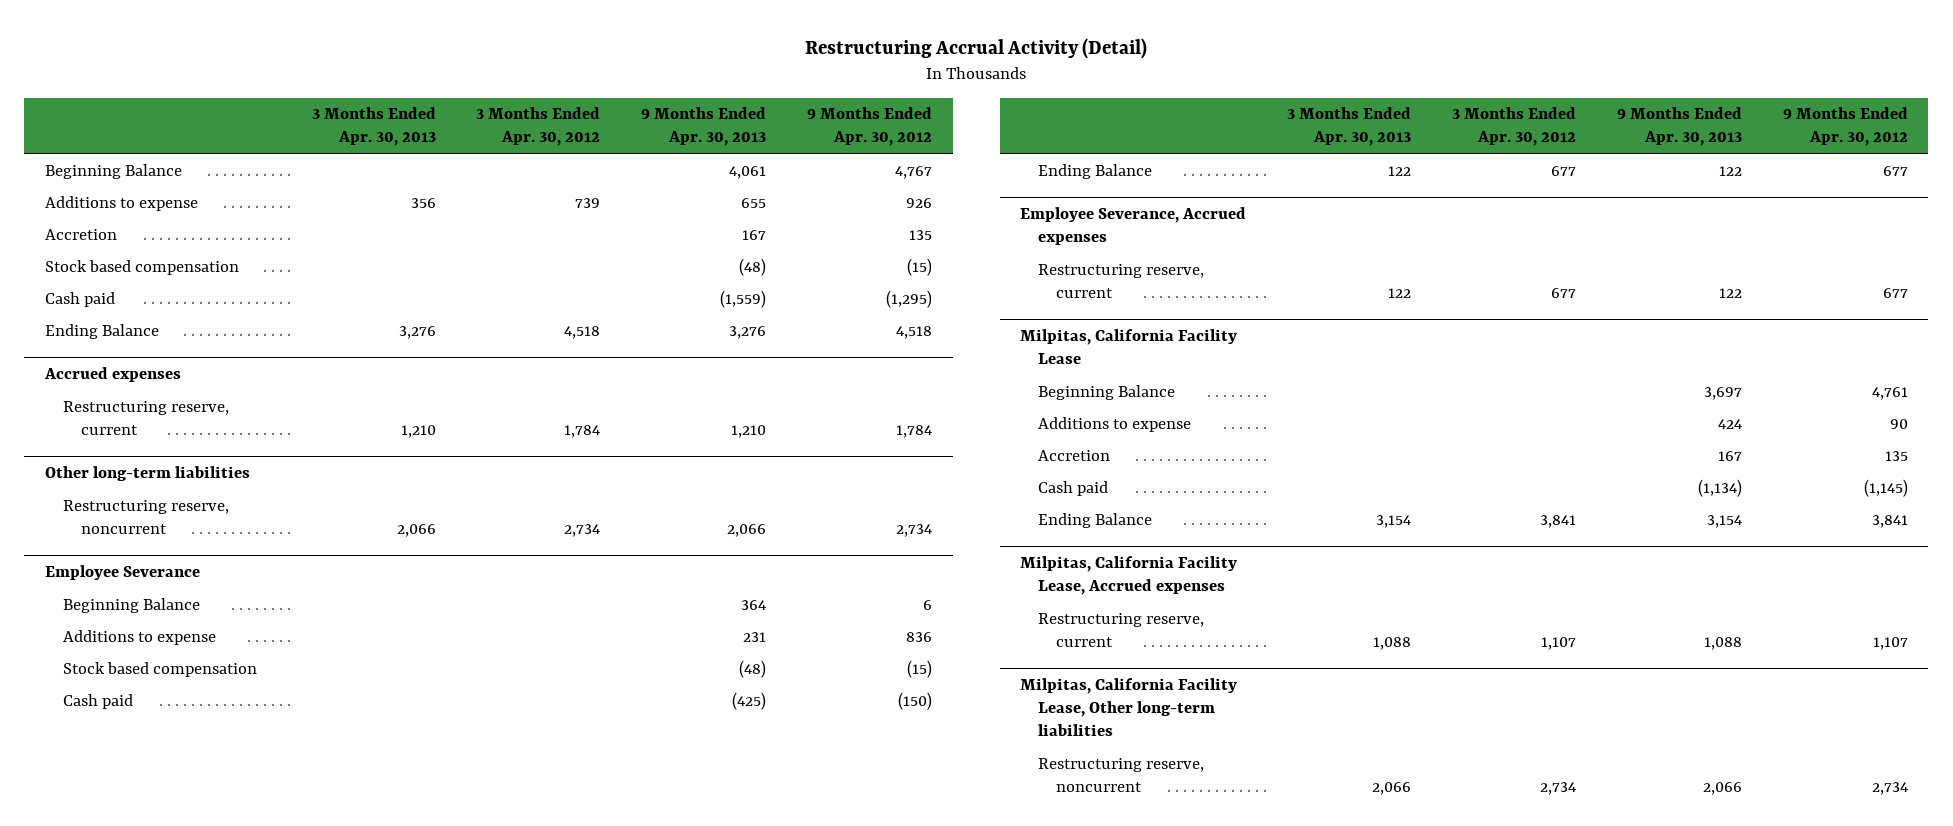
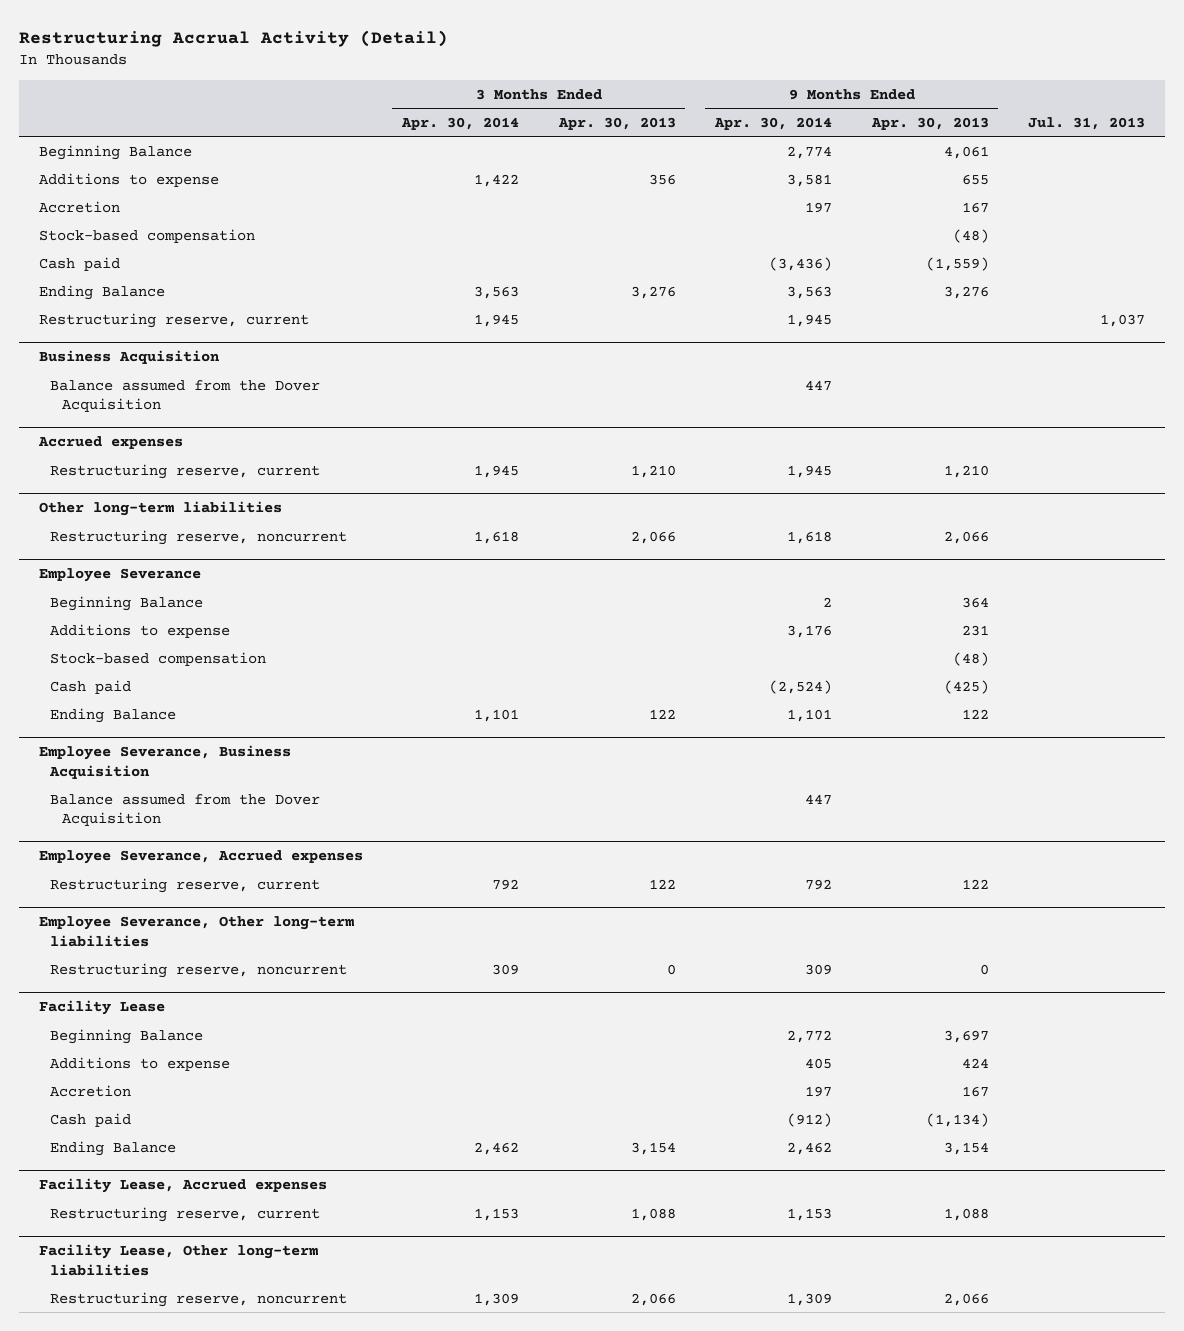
- | 3 Months Ended Apr. 30, 2013 | 3 Months Ended Apr. 30, 2012 | 9 Months Ended Apr. 30, 2013 | 9 Months Ended Apr. 30, 2012
+ | 3 Months Ended Apr. 30, 2014 | 3 Months Ended Apr. 30, 2013 | 9 Months Ended Apr. 30, 2014 | 9 Months Ended Apr. 30, 2013 | Jul. 31, 2013
- Stock based compensation | | | (48) | (15)
+ Stock-based compensation | | | | (48) |
+ Restructuring reserve, current | 1,945 | | 1,945 | | 1,037
+ Business Acquisition
+ Balance assumed from the Dover Acquisition | | | 447 | |
@ Employee Severance
- Stock based compensation | | | (48) | (15)
+ Stock-based compensation | | | | (48) |
+ Employee Severance, Business Acquisition
+ Balance assumed from the Dover Acquisition | | | 447 | |
- Milpitas, California Facility Lease
+ Employee Severance, Other long-term liabilities
+ Restructuring reserve, noncurrent | 309 | 0 | 309 | 0 |
+ Facility Lease
- Milpitas, California Facility Lease, Accrued expenses
+ Facility Lease, Accrued expenses
- Milpitas, California Facility Lease, Other long-term liabilities
+ Facility Lease, Other long-term liabilities

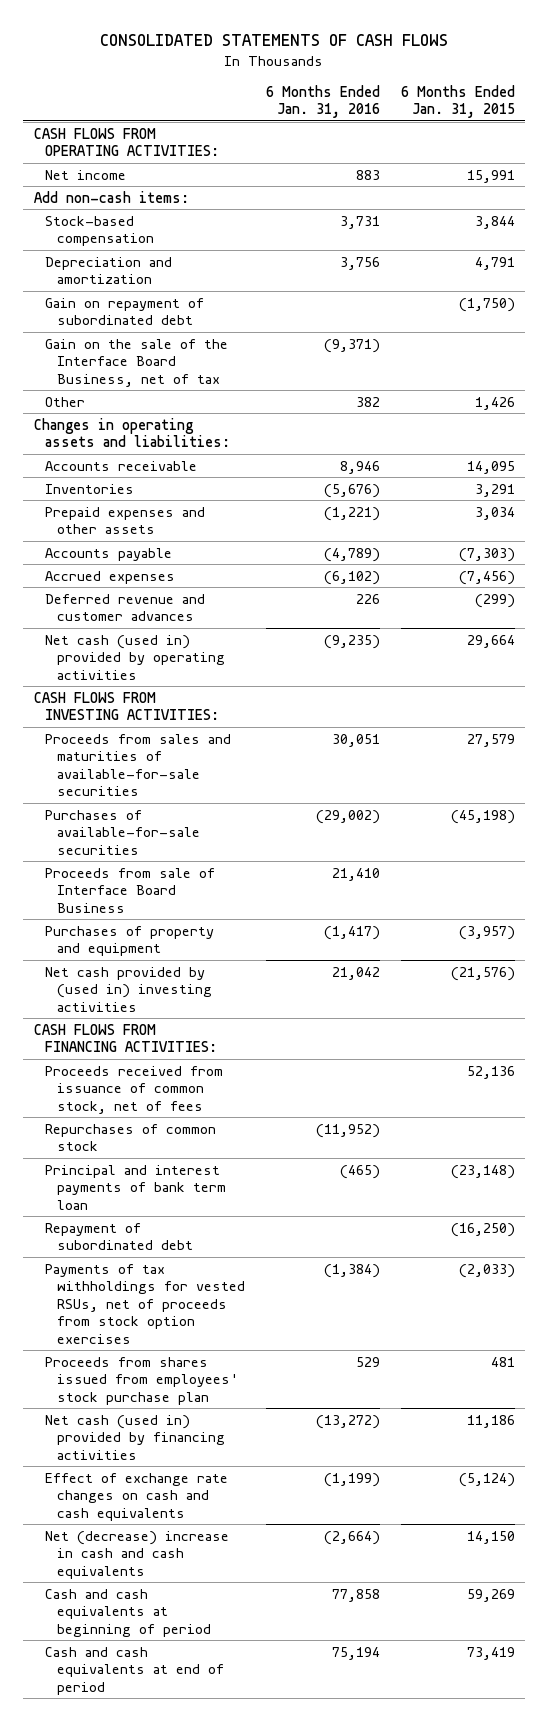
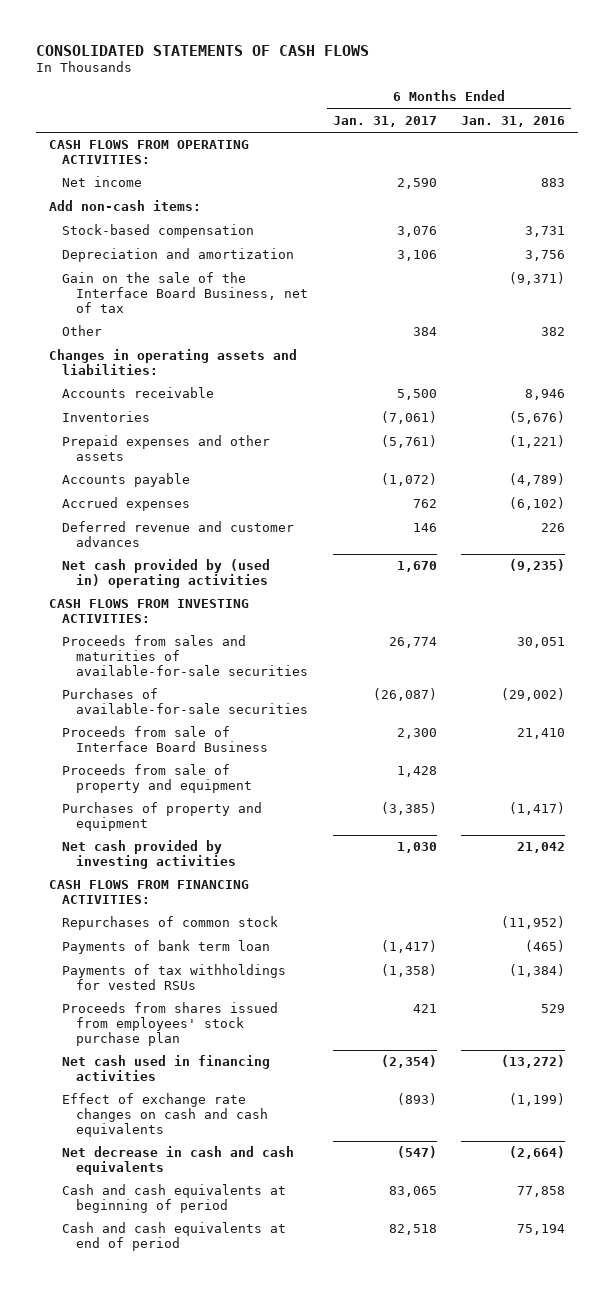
- | 6 Months Ended Jan. 31, 2016 | 6 Months Ended Jan. 31, 2015
+ | 6 Months Ended Jan. 31, 2017 | 6 Months Ended Jan. 31, 2016
- Gain on repayment of subordinated debt | | (1,750)
- Net cash (used in) provided by operating activities | (9,235) | 29,664
+ Net cash provided by (used in) operating activities | 1,670 | (9,235)
+ Proceeds from sale of property and equipment | 1,428 |
- Net cash provided by (used in) investing activities | 21,042 | (21,576)
+ Net cash provided by investing activities | 1,030 | 21,042
- Proceeds received from issuance of common stock, net of fees | | 52,136
- Principal and interest payments of bank term loan | (465) | (23,148)
- Repayment of subordinated debt | | (16,250)
- Payments of tax withholdings for vested RSUs, net of proceeds from stock option exercises | (1,384) | (2,033)
+ Payments of bank term loan | (1,417) | (465)
+ Payments of tax withholdings for vested RSUs | (1,358) | (1,384)
- Net cash (used in) provided by financing activities | (13,272) | 11,186
+ Net cash used in financing activities | (2,354) | (13,272)
- Net (decrease) increase in cash and cash equivalents | (2,664) | 14,150
+ Net decrease in cash and cash equivalents | (547) | (2,664)

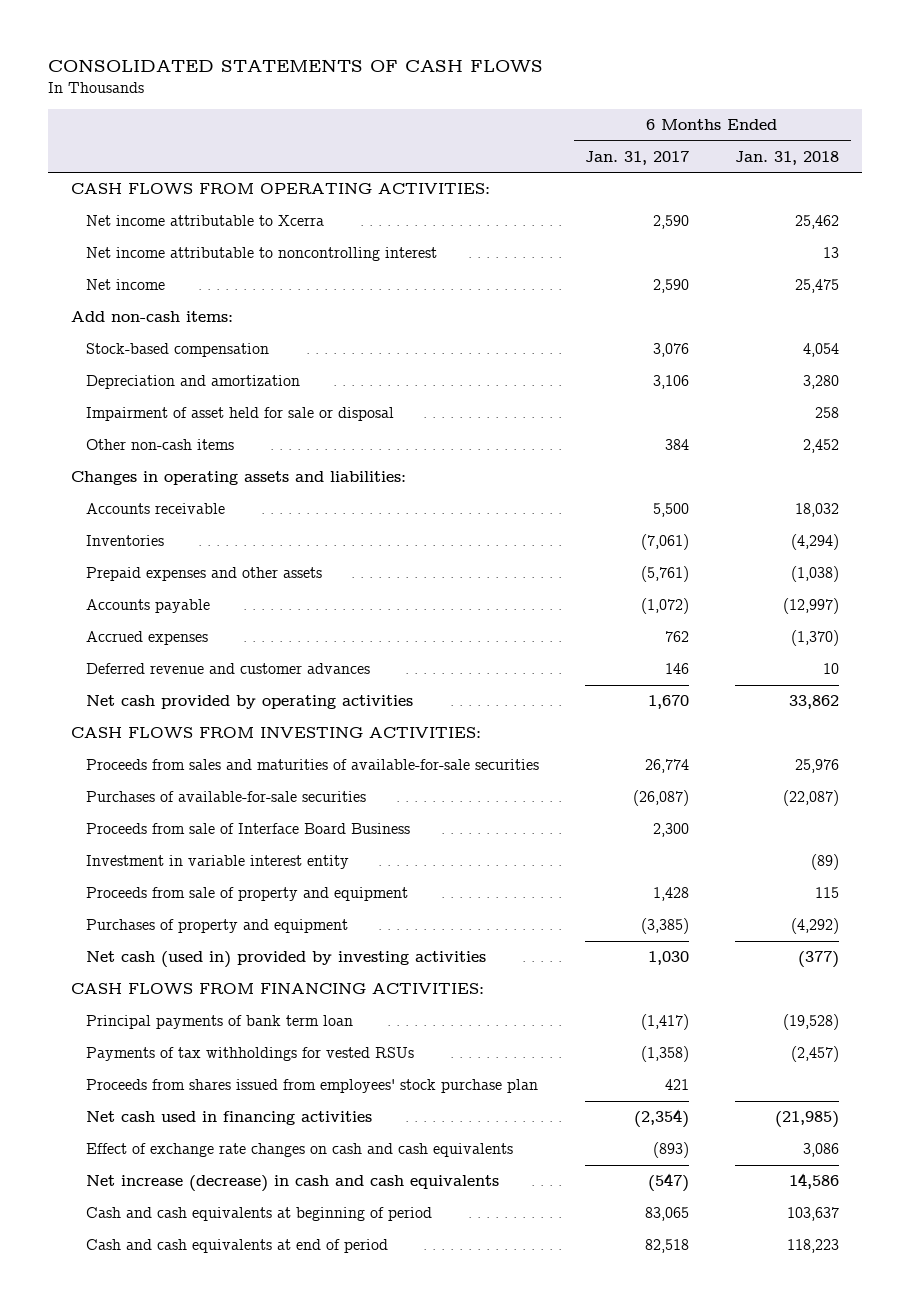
- | 6 Months Ended Jan. 31, 2017 | 6 Months Ended Jan. 31, 2016
+ | 6 Months Ended Jan. 31, 2017 | 6 Months Ended Jan. 31, 2018
+ Net income attributable to Xcerra | 2,590 | 25,462
+ Net income attributable to noncontrolling interest | | 13
- Gain on the sale of the Interface Board Business, net of tax | | (9,371)
- Other | 384 | 382
+ Impairment of asset held for sale or disposal | | 258
+ Other non-cash items | 384 | 2,452
- Net cash provided by (used in) operating activities | 1,670 | (9,235)
+ Net cash provided by operating activities | 1,670 | 33,862
+ Investment in variable interest entity | | (89)
- Net cash provided by investing activities | 1,030 | 21,042
+ Net cash (used in) provided by investing activities | 1,030 | (377)
- Repurchases of common stock | | (11,952)
- Payments of bank term loan | (1,417) | (465)
+ Principal payments of bank term loan | (1,417) | (19,528)
- Net decrease in cash and cash equivalents | (547) | (2,664)
+ Net increase (decrease) in cash and cash equivalents | (547) | 14,586

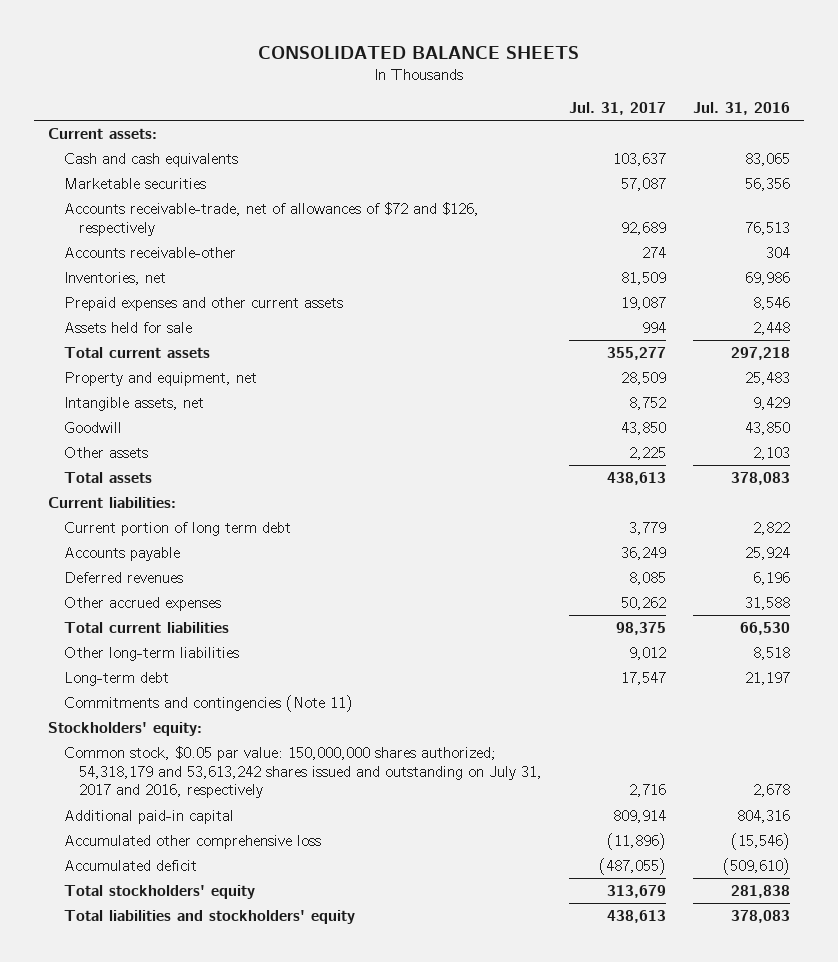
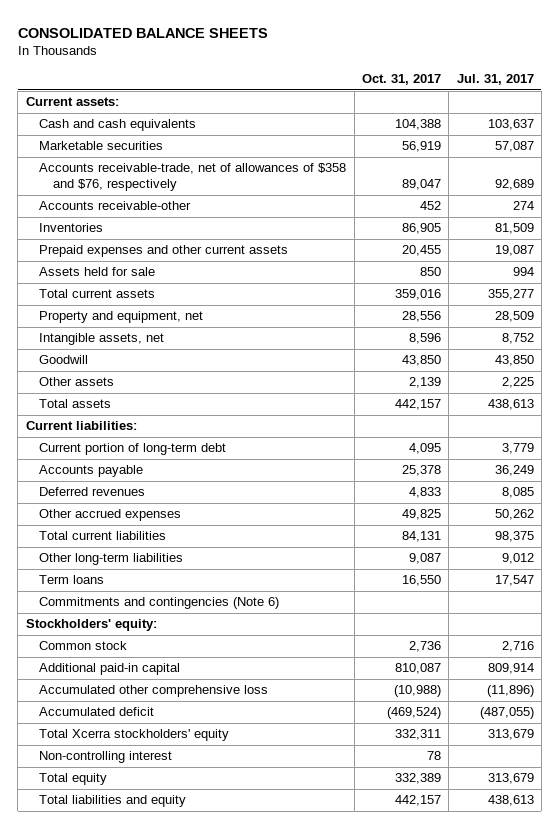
- | Jul. 31, 2017 | Jul. 31, 2016
+ | Oct. 31, 2017 | Jul. 31, 2017
- Accounts receivable-trade, net of allowances of $72 and $126, respectively | 92,689 | 76,513
+ Accounts receivable-trade, net of allowances of $358 and $76, respectively | 89,047 | 92,689
- Inventories, net | 81,509 | 69,986
+ Inventories | 86,905 | 81,509
- Current portion of long term debt | 3,779 | 2,822
+ Current portion of long-term debt | 4,095 | 3,779
- Long-term debt | 17,547 | 21,197
- Commitments and contingencies (Note 11)
+ Term loans | 16,550 | 17,547
+ Commitments and contingencies (Note 6)
- Common stock, $0.05 par value: 150,000,000 shares authorized; 54,318,179 and 53,613,242 shares issued and outstanding on July 31, 2017 and 2016, respectively | 2,716 | 2,678
+ Common stock | 2,736 | 2,716
- Total stockholders' equity | 313,679 | 281,838
- Total liabilities and stockholders' equity | 438,613 | 378,083
+ Total Xcerra stockholders' equity | 332,311 | 313,679
+ Non-controlling interest | 78 |
+ Total equity | 332,389 | 313,679
+ Total liabilities and equity | 442,157 | 438,613

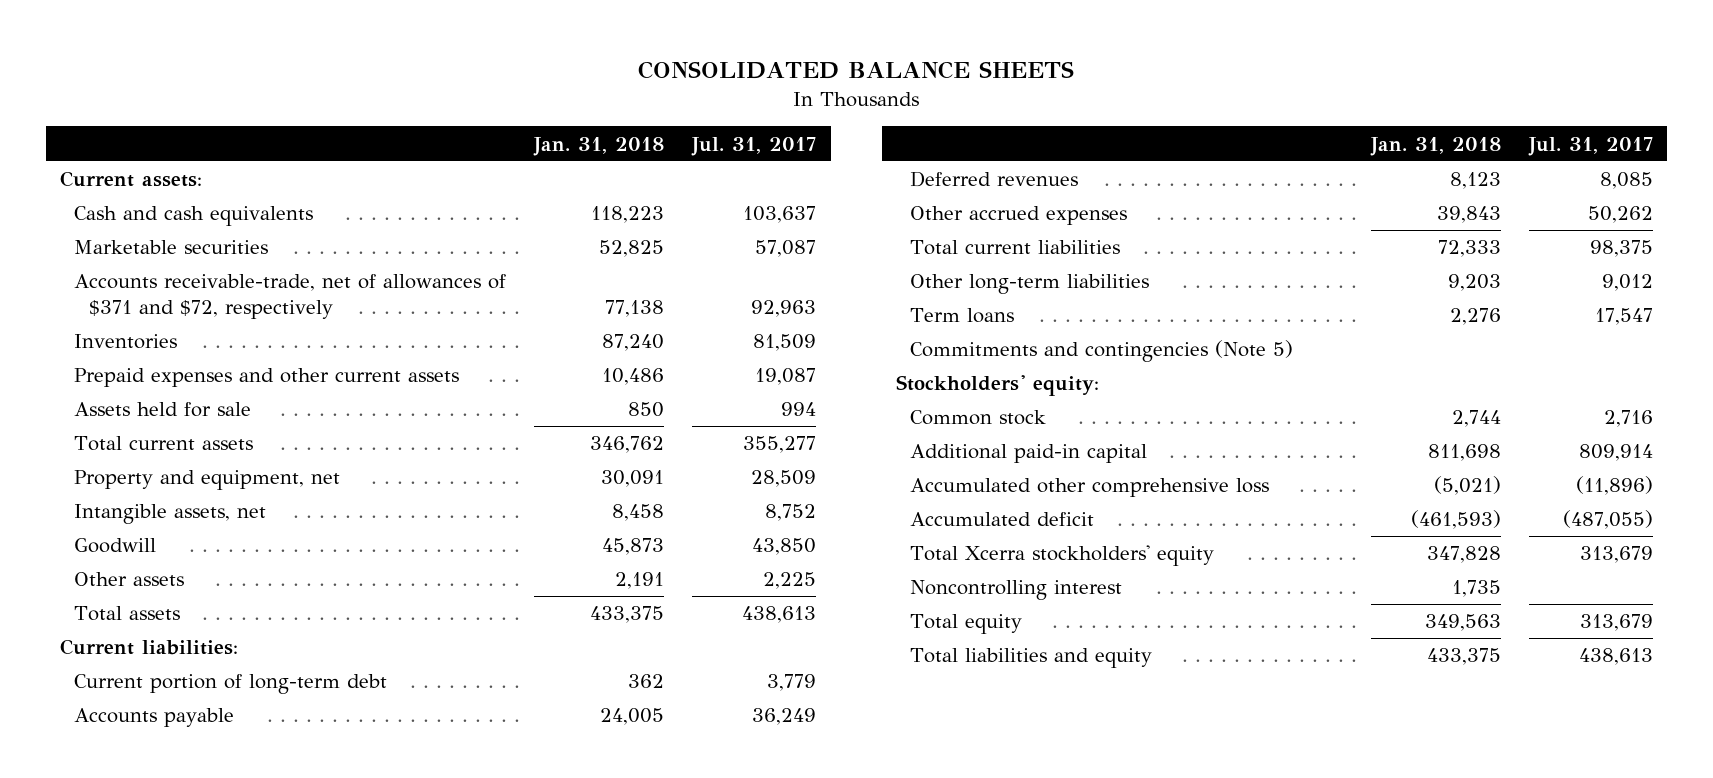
- | Oct. 31, 2017 | Jul. 31, 2017
+ | Jan. 31, 2018 | Jul. 31, 2017
- Accounts receivable-trade, net of allowances of $358 and $76, respectively | 89,047 | 92,689
- Accounts receivable-other | 452 | 274
+ Accounts receivable-trade, net of allowances of $371 and $72, respectively | 77,138 | 92,963
- Commitments and contingencies (Note 6)
+ Commitments and contingencies (Note 5)
- Non-controlling interest | 78 |
+ Noncontrolling interest | 1,735 |

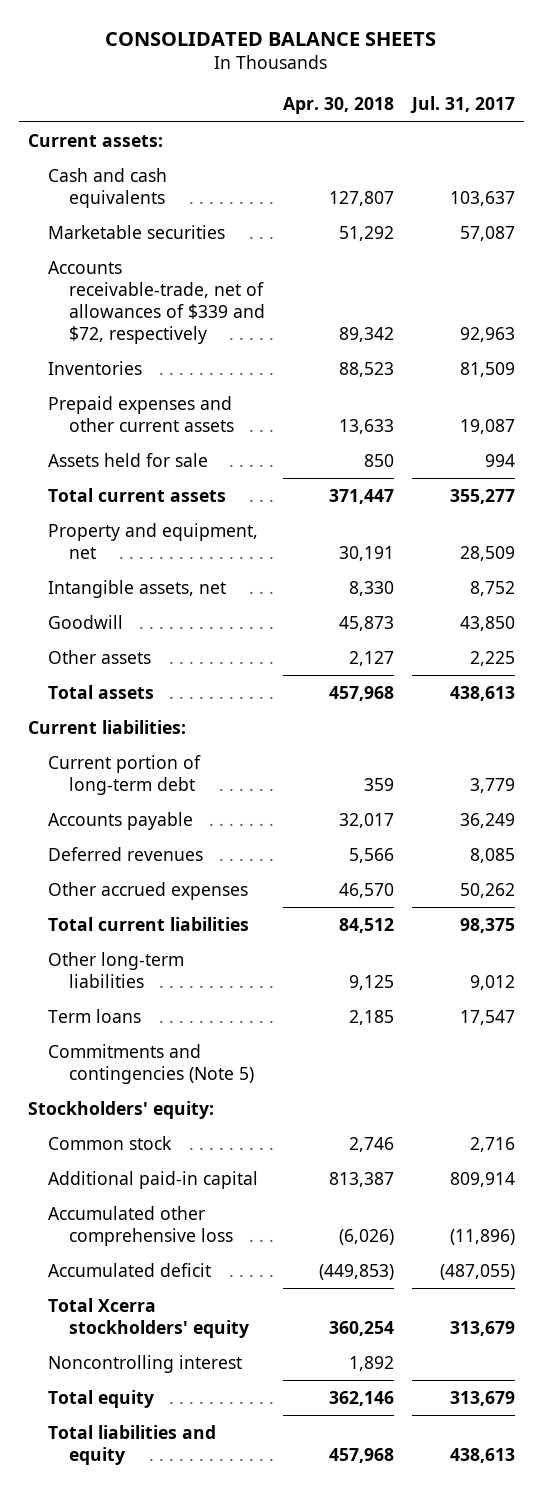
- | Jan. 31, 2018 | Jul. 31, 2017
+ | Apr. 30, 2018 | Jul. 31, 2017
- Accounts receivable-trade, net of allowances of $371 and $72, respectively | 77,138 | 92,963
+ Accounts receivable-trade, net of allowances of $339 and $72, respectively | 89,342 | 92,963

